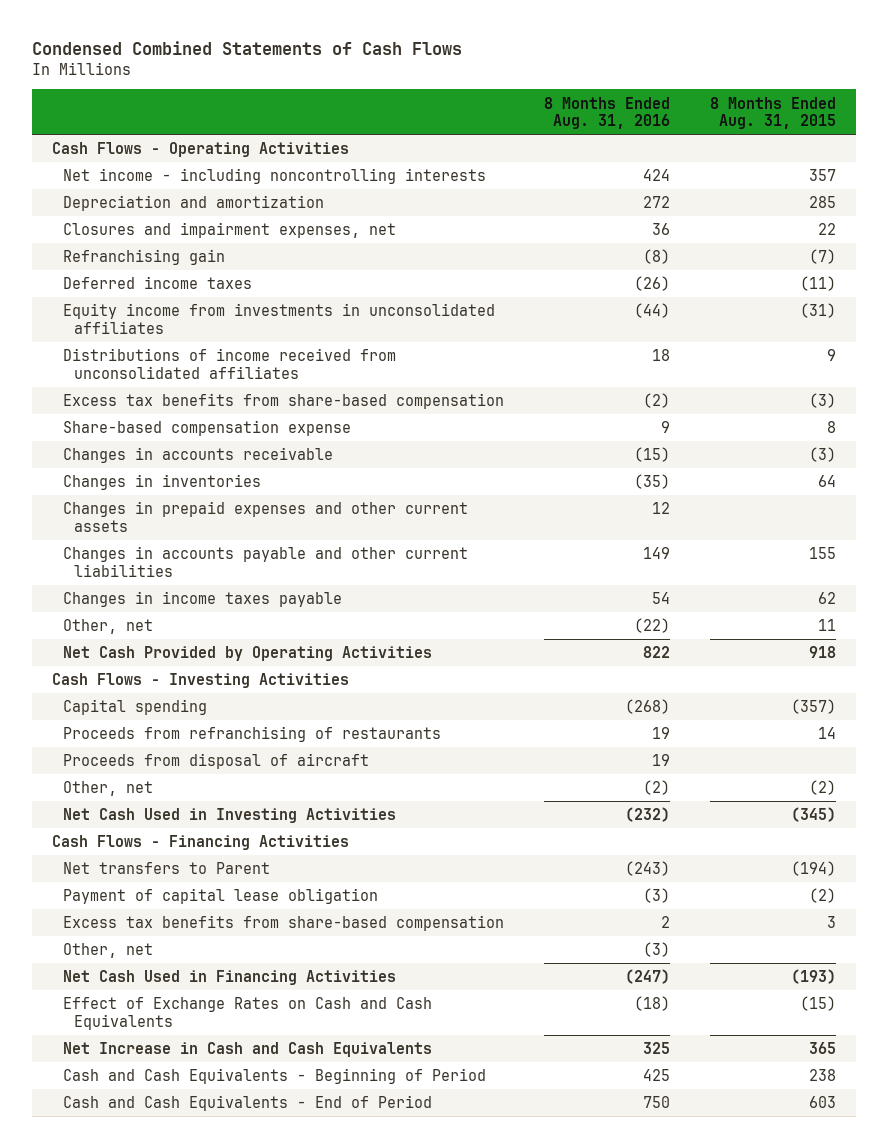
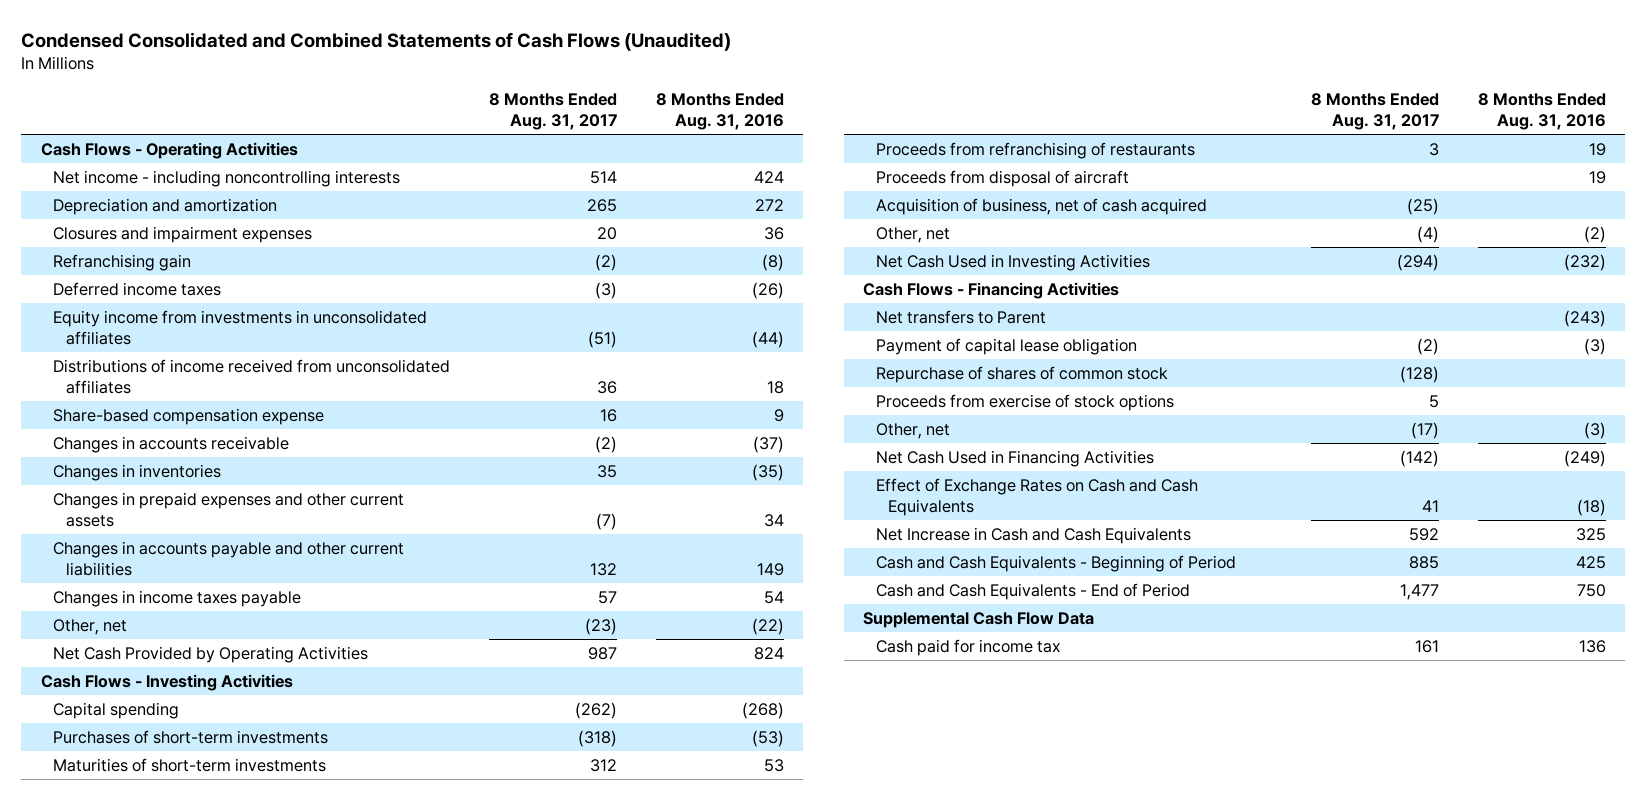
- Condensed Combined Statements of Cash Flows
+ Condensed Consolidated and Combined Statements of Cash Flows (Unaudited)
- | 8 Months Ended Aug. 31, 2016 | 8 Months Ended Aug. 31, 2015
+ | 8 Months Ended Aug. 31, 2017 | 8 Months Ended Aug. 31, 2016
- Closures and impairment expenses, net | 36 | 22
+ Closures and impairment expenses | 20 | 36
- Excess tax benefits from share-based compensation | (2) | (3)
- Changes in accounts receivable | (15) | (3)
+ Changes in accounts receivable | (2) | (37)
- Changes in prepaid expenses and other current assets | 12 |
+ Changes in prepaid expenses and other current assets | (7) | 34
- Net Cash Provided by Operating Activities | 822 | 918
+ Net Cash Provided by Operating Activities | 987 | 824
+ Purchases of short-term investments | (318) | (53)
+ Maturities of short-term investments | 312 | 53
+ Acquisition of business, net of cash acquired | (25) |
- Excess tax benefits from share-based compensation | 2 | 3
+ Repurchase of shares of common stock | (128) |
+ Proceeds from exercise of stock options | 5 |
- Net Cash Used in Financing Activities | (247) | (193)
+ Net Cash Used in Financing Activities | (142) | (249)
+ Supplemental Cash Flow Data
+ Cash paid for income tax | 161 | 136

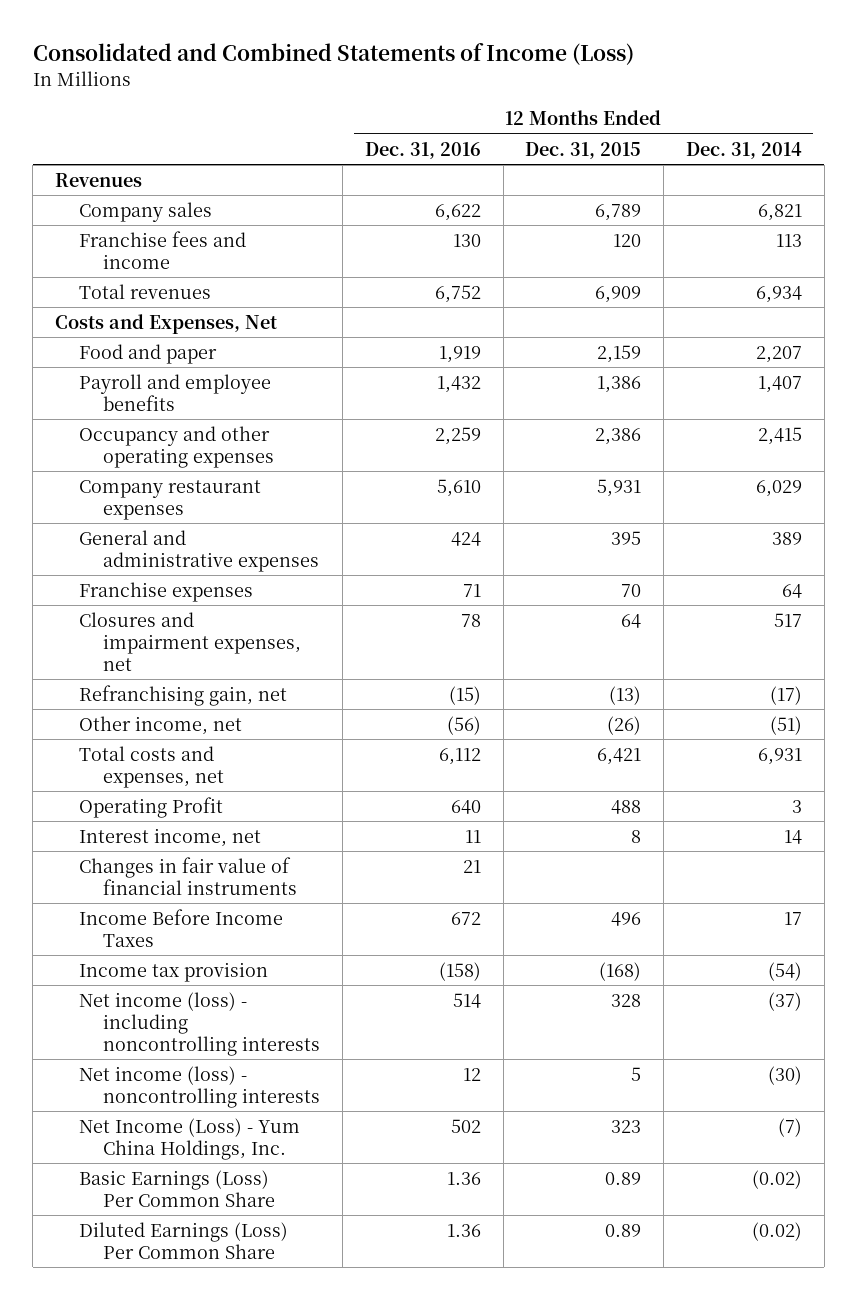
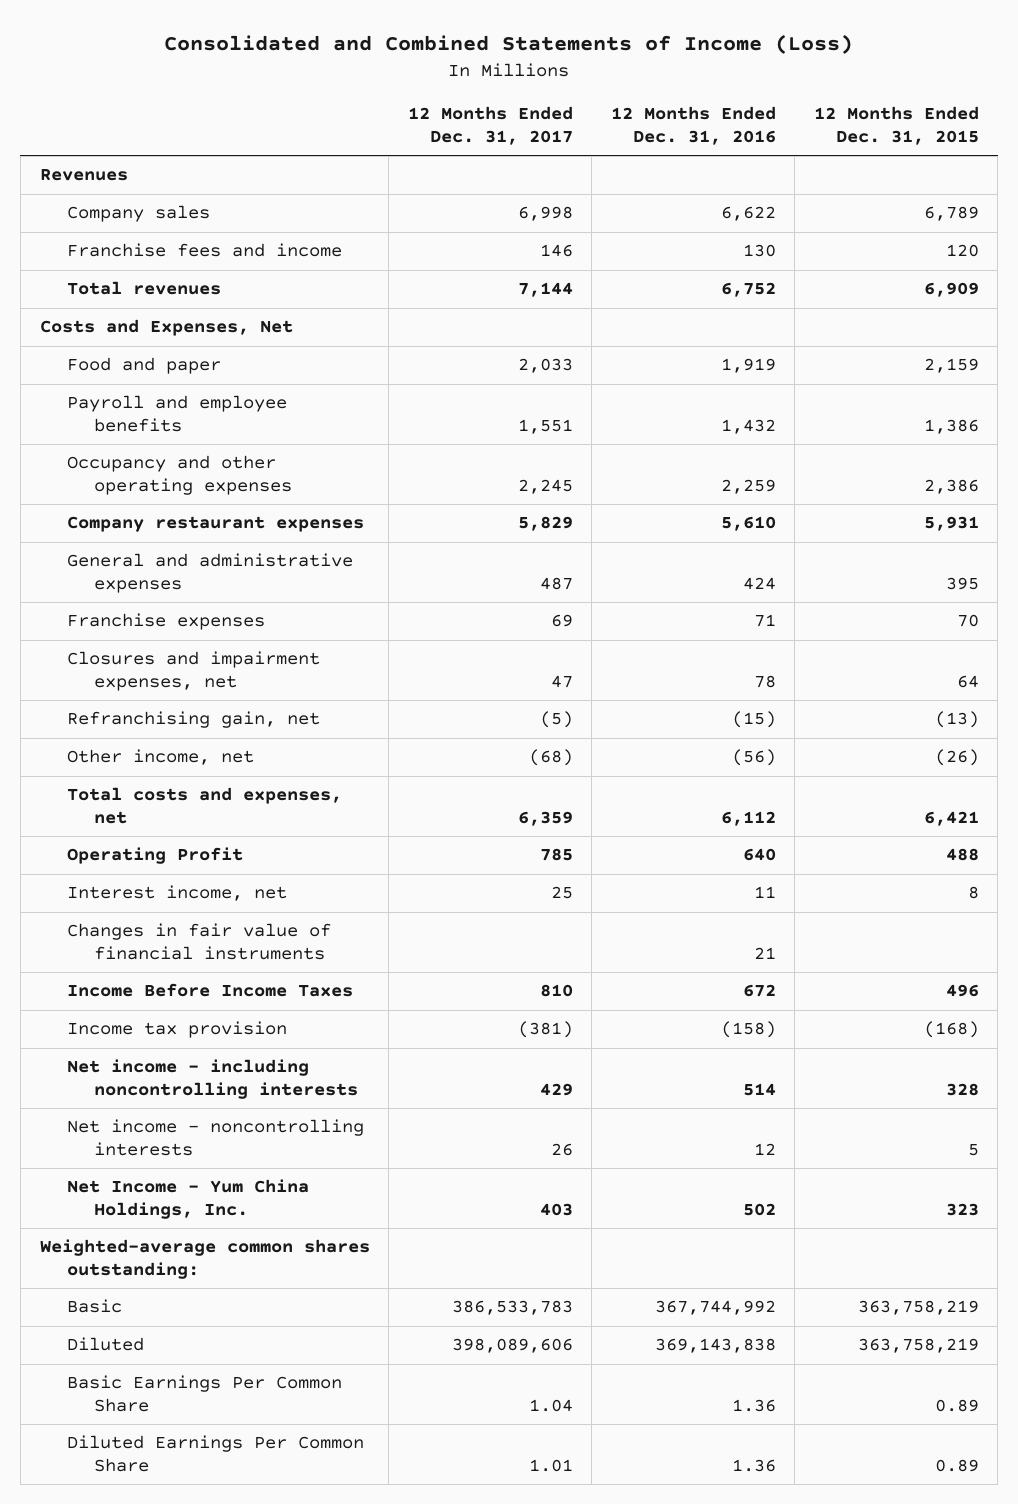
- | 12 Months Ended Dec. 31, 2016 | 12 Months Ended Dec. 31, 2015 | 12 Months Ended Dec. 31, 2014
+ | 12 Months Ended Dec. 31, 2017 | 12 Months Ended Dec. 31, 2016 | 12 Months Ended Dec. 31, 2015
- Net income (loss) - including noncontrolling interests | 514 | 328 | (37)
- Net income (loss) - noncontrolling interests | 12 | 5 | (30)
- Net Income (Loss) - Yum China Holdings, Inc. | 502 | 323 | (7)
- Basic Earnings (Loss) Per Common Share | 1.36 | 0.89 | (0.02)
- Diluted Earnings (Loss) Per Common Share | 1.36 | 0.89 | (0.02)
+ Net income - including noncontrolling interests | 429 | 514 | 328
+ Net income - noncontrolling interests | 26 | 12 | 5
+ Net Income - Yum China Holdings, Inc. | 403 | 502 | 323
+ Weighted-average common shares outstanding:
+ Basic | 386,533,783 | 367,744,992 | 363,758,219
+ Diluted | 398,089,606 | 369,143,838 | 363,758,219
+ Basic Earnings Per Common Share | 1.04 | 1.36 | 0.89
+ Diluted Earnings Per Common Share | 1.01 | 1.36 | 0.89

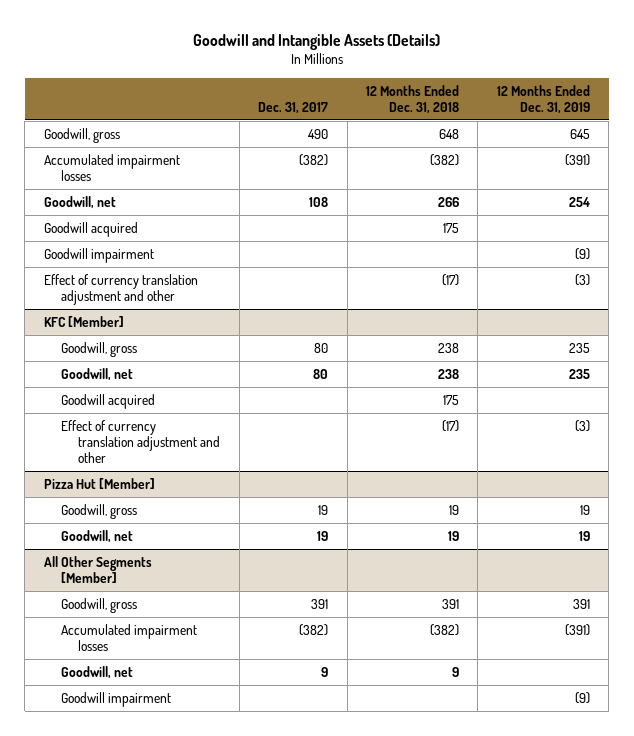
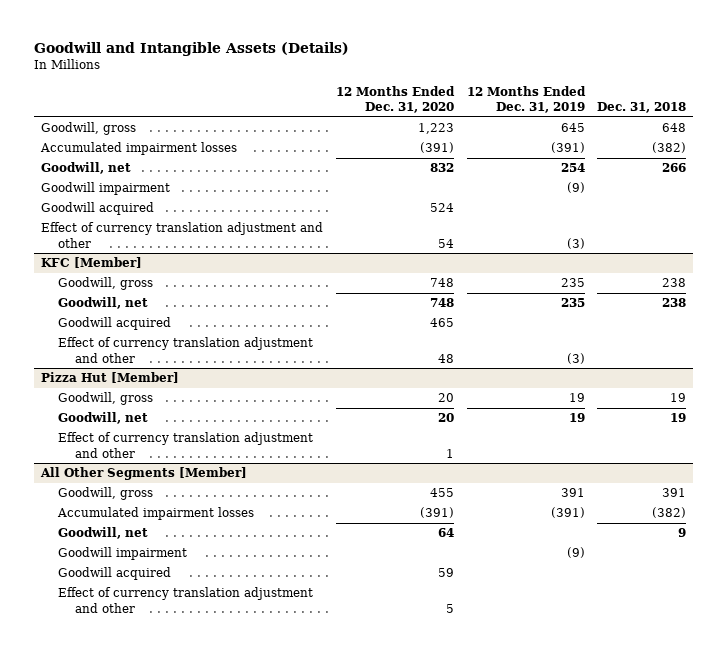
- | Dec. 31, 2017 | 12 Months Ended Dec. 31, 2018 | 12 Months Ended Dec. 31, 2019
+ | 12 Months Ended Dec. 31, 2020 | 12 Months Ended Dec. 31, 2019 | Dec. 31, 2018
moved down: Goodwill acquired | 524 | |
@ Pizza Hut [Member]
+ Effect of currency translation adjustment and other | 1 | |
@ All Other Segments [Member]
+ Goodwill acquired | 59 | |
+ Effect of currency translation adjustment and other | 5 | |

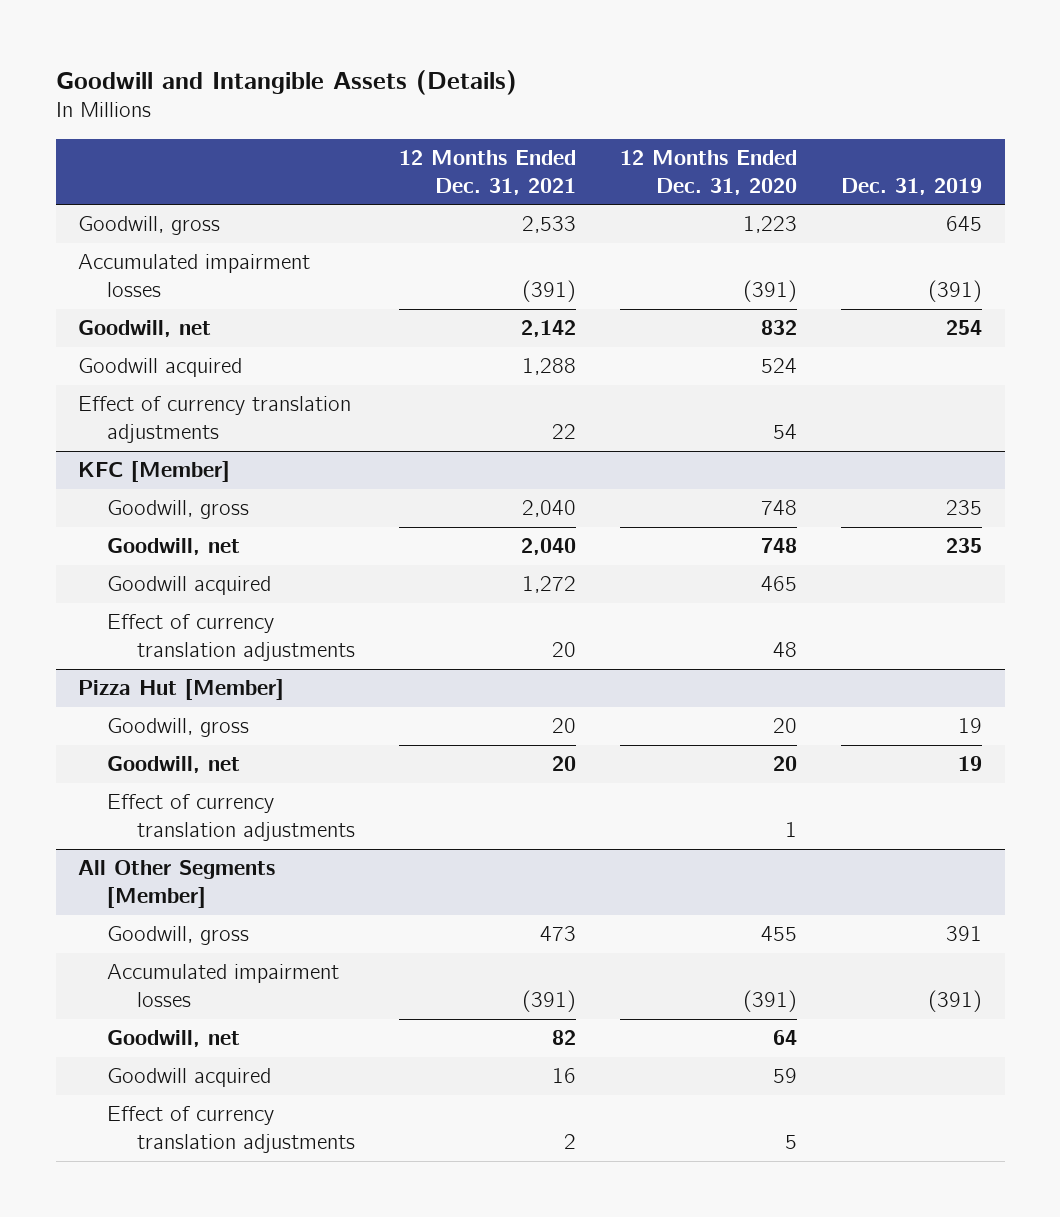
- | 12 Months Ended Dec. 31, 2020 | 12 Months Ended Dec. 31, 2019 | Dec. 31, 2018
+ | 12 Months Ended Dec. 31, 2021 | 12 Months Ended Dec. 31, 2020 | Dec. 31, 2019
- Goodwill impairment | | (9) |
- Effect of currency translation adjustment and other | 54 | (3) |
+ Effect of currency translation adjustments | 22 | 54 |
@ KFC [Member]
- Effect of currency translation adjustment and other | 48 | (3) |
+ Effect of currency translation adjustments | 20 | 48 |
@ Pizza Hut [Member]
- Effect of currency translation adjustment and other | 1 | |
+ Effect of currency translation adjustments | | 1 |
@ All Other Segments [Member]
- Goodwill impairment | | (9) |
- Effect of currency translation adjustment and other | 5 | |
+ Effect of currency translation adjustments | 2 | 5 |

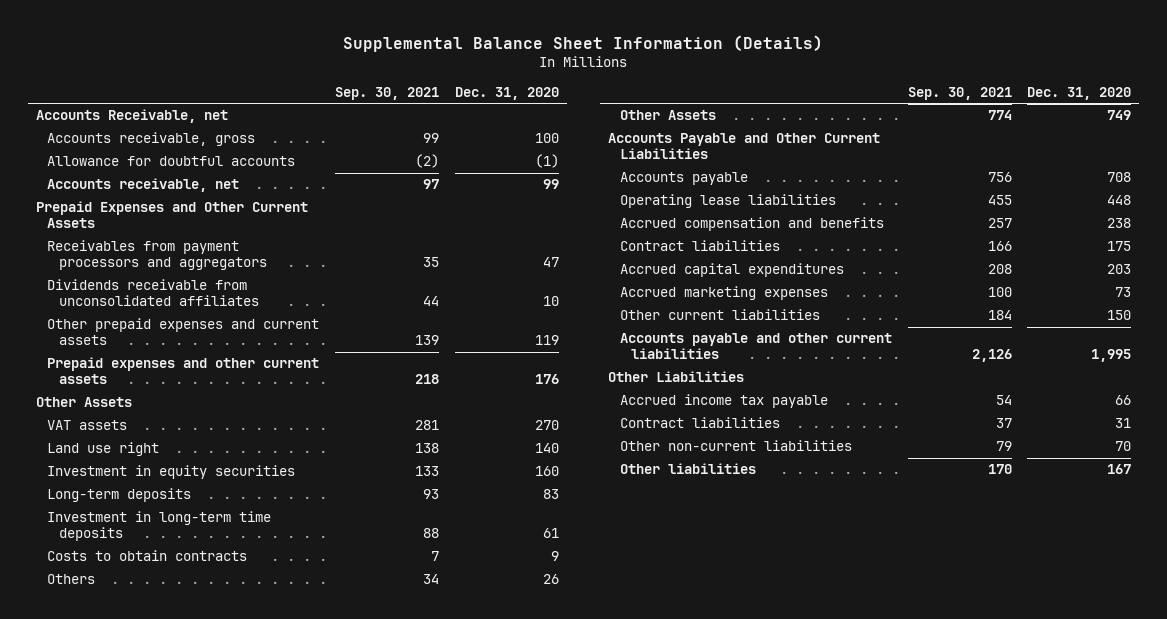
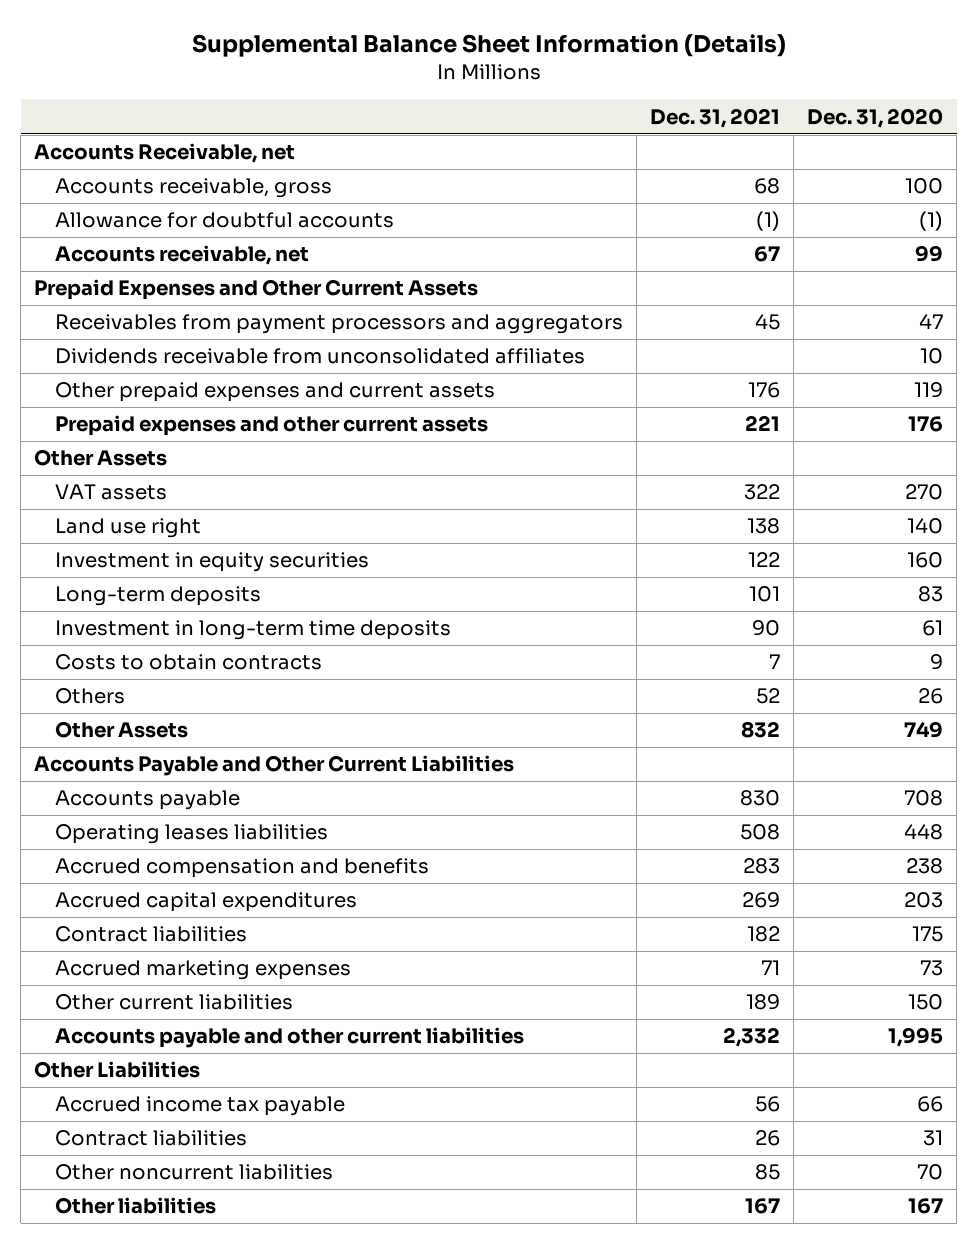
- | Sep. 30, 2021 | Dec. 31, 2020
+ | Dec. 31, 2021 | Dec. 31, 2020
- Operating lease liabilities | 455 | 448
+ Operating leases liabilities | 508 | 448
moved down: Contract liabilities | 182 | 175
- Other non-current liabilities | 79 | 70
+ Other noncurrent liabilities | 85 | 70

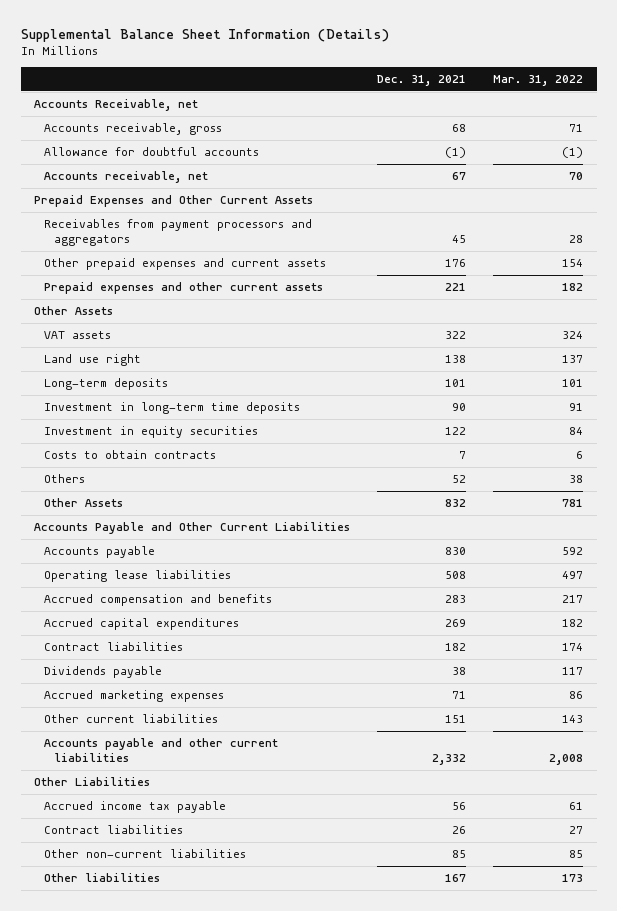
- | Dec. 31, 2021 | Dec. 31, 2020
+ | Dec. 31, 2021 | Mar. 31, 2022
- Dividends receivable from unconsolidated affiliates | | 10
moved down: Investment in equity securities | 122 | 84
- Operating leases liabilities | 508 | 448
+ Operating lease liabilities | 508 | 497
+ Dividends payable | 38 | 117
- Other current liabilities | 189 | 150
+ Other current liabilities | 151 | 143
- Other noncurrent liabilities | 85 | 70
+ Other non-current liabilities | 85 | 85

